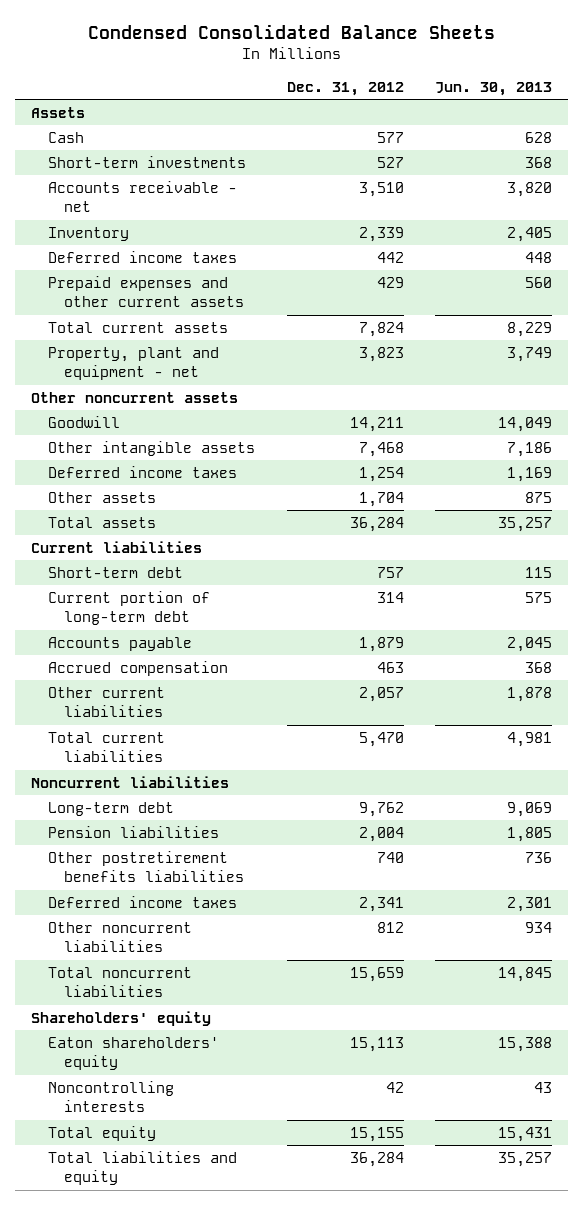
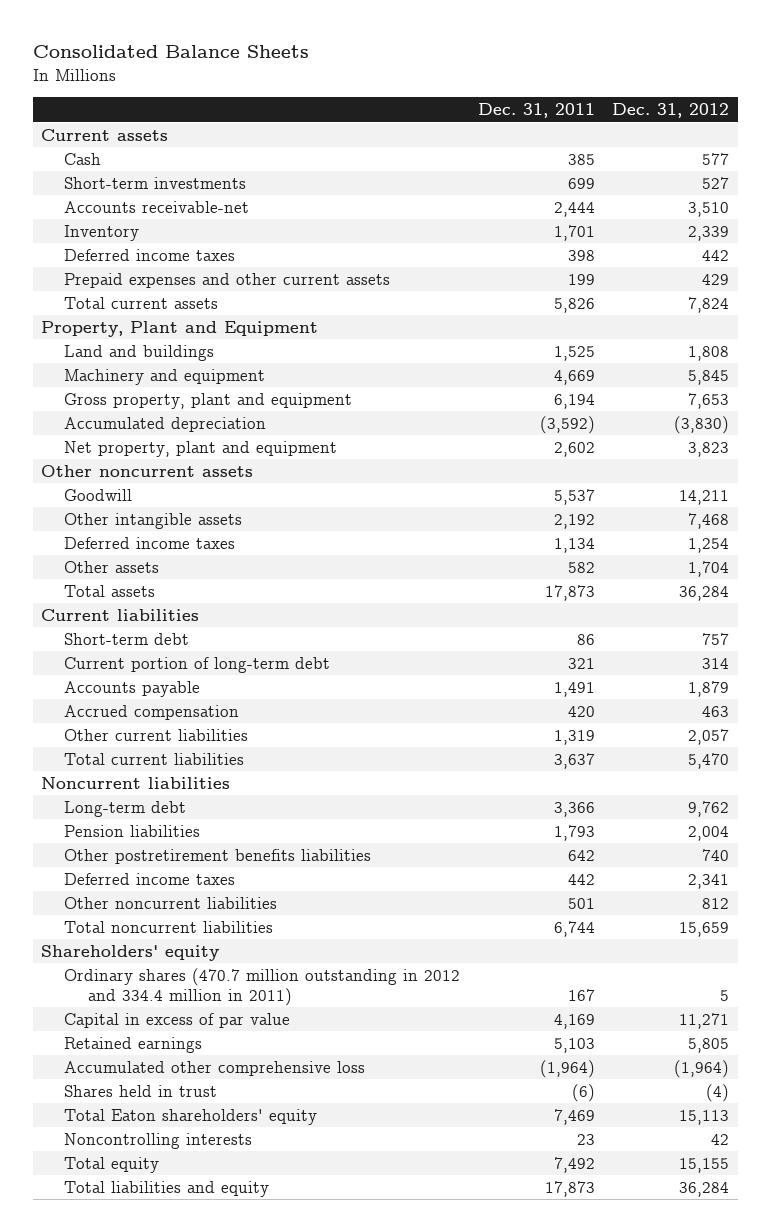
- Condensed Consolidated Balance Sheets
+ Consolidated Balance Sheets
- | Dec. 31, 2012 | Jun. 30, 2013
+ | Dec. 31, 2011 | Dec. 31, 2012
- Assets
+ Current assets
- Accounts receivable - net | 3,510 | 3,820
+ Accounts receivable-net | 2,444 | 3,510
- Property, plant and equipment - net | 3,823 | 3,749
+ Property, Plant and Equipment
+ Land and buildings | 1,525 | 1,808
+ Machinery and equipment | 4,669 | 5,845
+ Gross property, plant and equipment | 6,194 | 7,653
+ Accumulated depreciation | (3,592) | (3,830)
+ Net property, plant and equipment | 2,602 | 3,823
- Eaton shareholders' equity | 15,113 | 15,388
+ Ordinary shares (470.7 million outstanding in 2012 and 334.4 million in 2011) | 167 | 5
+ Capital in excess of par value | 4,169 | 11,271
+ Retained earnings | 5,103 | 5,805
+ Accumulated other comprehensive loss | (1,964) | (1,964)
+ Shares held in trust | (6) | (4)
+ Total Eaton shareholders' equity | 7,469 | 15,113

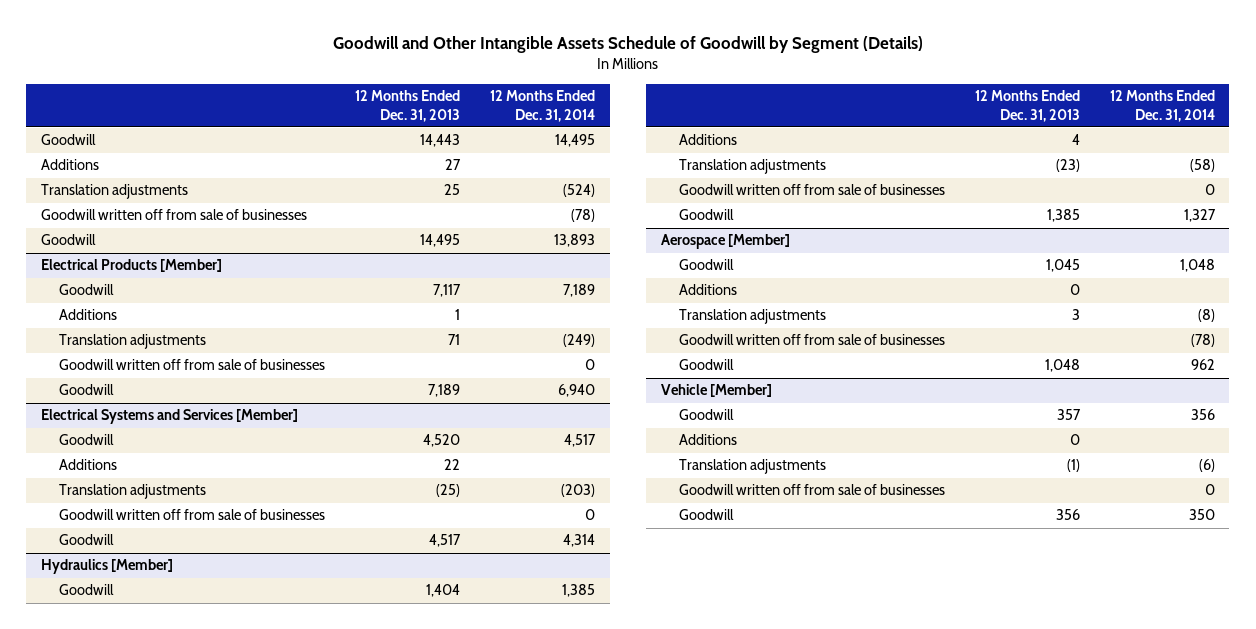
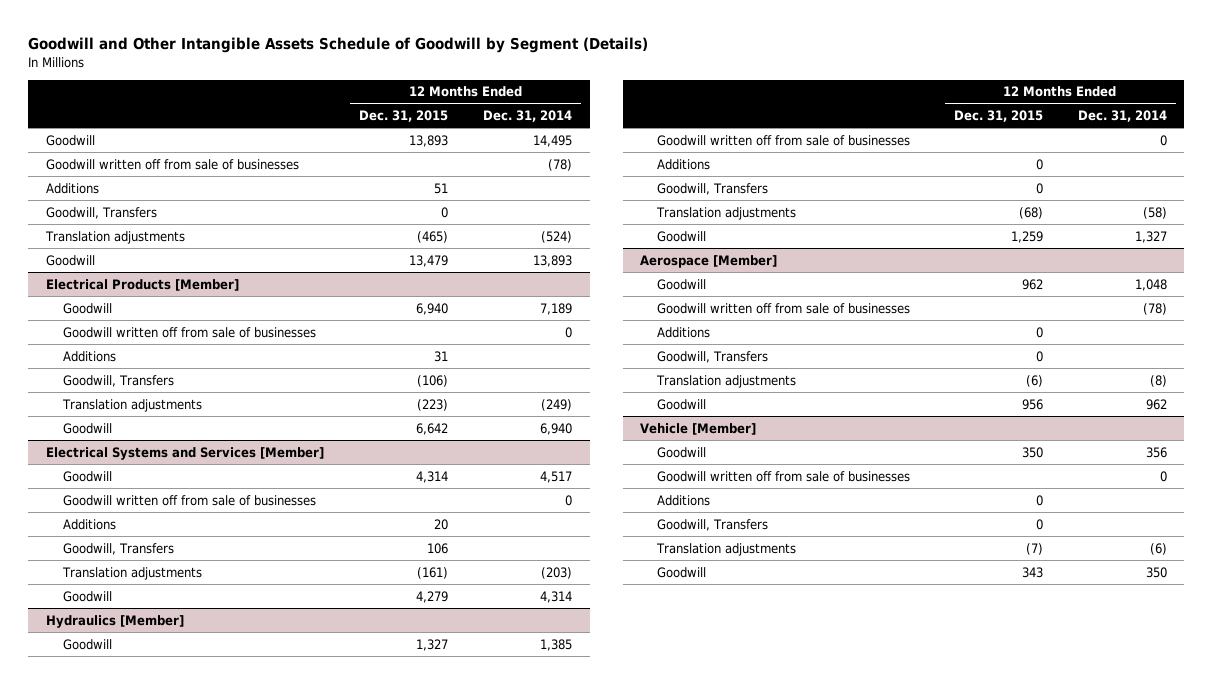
- | 12 Months Ended Dec. 31, 2013 | 12 Months Ended Dec. 31, 2014
+ | 12 Months Ended Dec. 31, 2015 | 12 Months Ended Dec. 31, 2014
moved up: Goodwill written off from sale of businesses | | (78)
+ Goodwill, Transfers | 0 |
@ Electrical Products [Member]
moved up: Goodwill written off from sale of businesses | | 0
+ Goodwill, Transfers | (106) |
@ Electrical Systems and Services [Member]
moved up: Goodwill written off from sale of businesses | | 0
+ Goodwill, Transfers | 106 |
@ Hydraulics [Member]
moved up: Goodwill written off from sale of businesses | | 0
+ Goodwill, Transfers | 0 |
@ Aerospace [Member]
moved up: Goodwill written off from sale of businesses | | (78)
+ Goodwill, Transfers | 0 |
@ Vehicle [Member]
moved up: Goodwill written off from sale of businesses | | 0
+ Goodwill, Transfers | 0 |

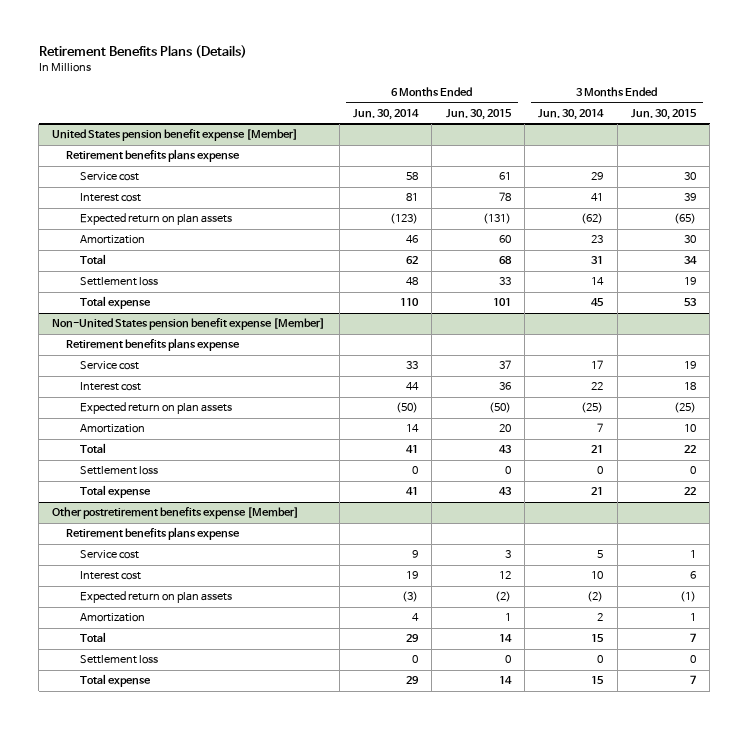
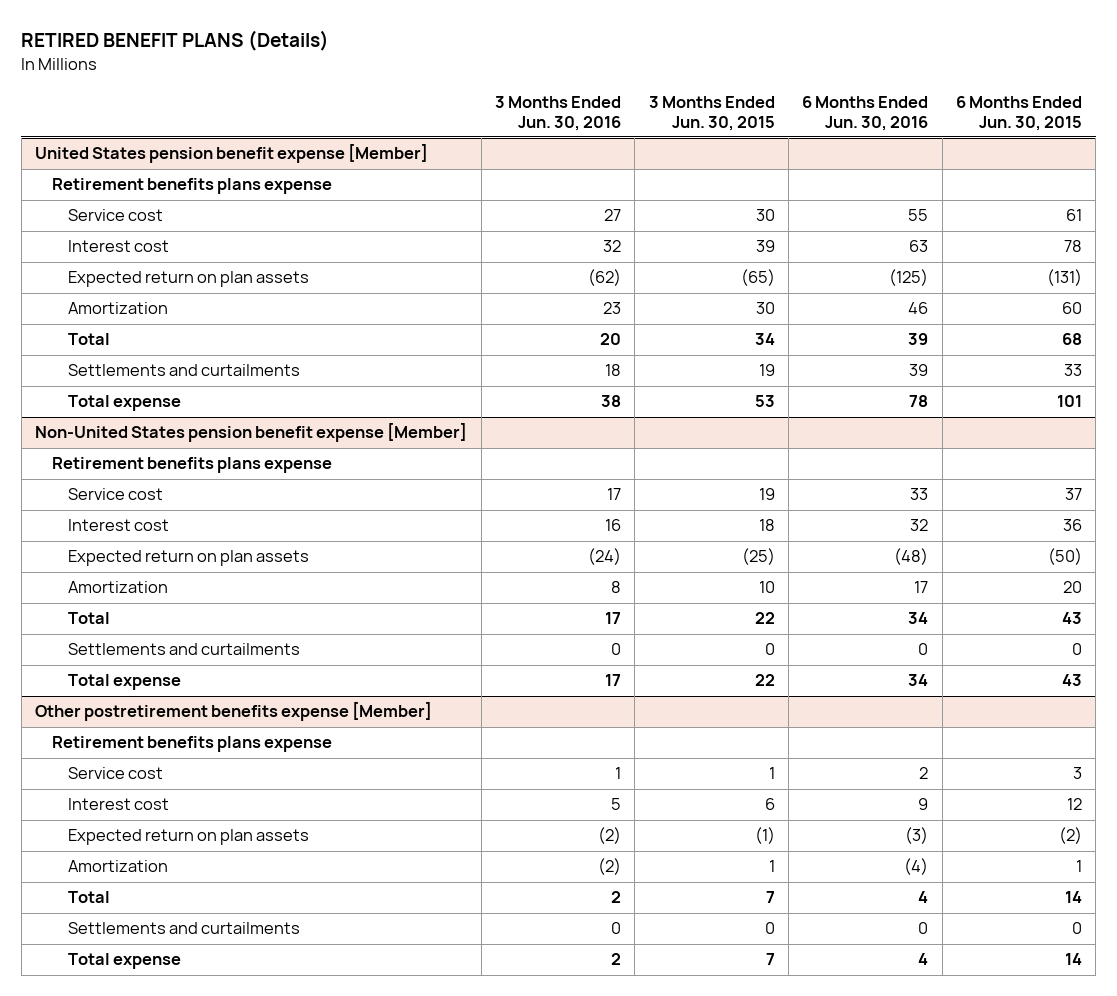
- Retirement Benefits Plans (Details)
+ RETIRED BENEFIT PLANS (Details)
- | 6 Months Ended Jun. 30, 2014 | 6 Months Ended Jun. 30, 2015 | 3 Months Ended Jun. 30, 2014 | 3 Months Ended Jun. 30, 2015
+ | 3 Months Ended Jun. 30, 2016 | 3 Months Ended Jun. 30, 2015 | 6 Months Ended Jun. 30, 2016 | 6 Months Ended Jun. 30, 2015
@ United States pension benefit expense [Member]
- Settlement loss | 48 | 33 | 14 | 19
+ Settlements and curtailments | 18 | 19 | 39 | 33
@ Non-United States pension benefit expense [Member]
- Settlement loss | 0 | 0 | 0 | 0
+ Settlements and curtailments | 0 | 0 | 0 | 0
@ Other postretirement benefits expense [Member]
- Settlement loss | 0 | 0 | 0 | 0
+ Settlements and curtailments | 0 | 0 | 0 | 0

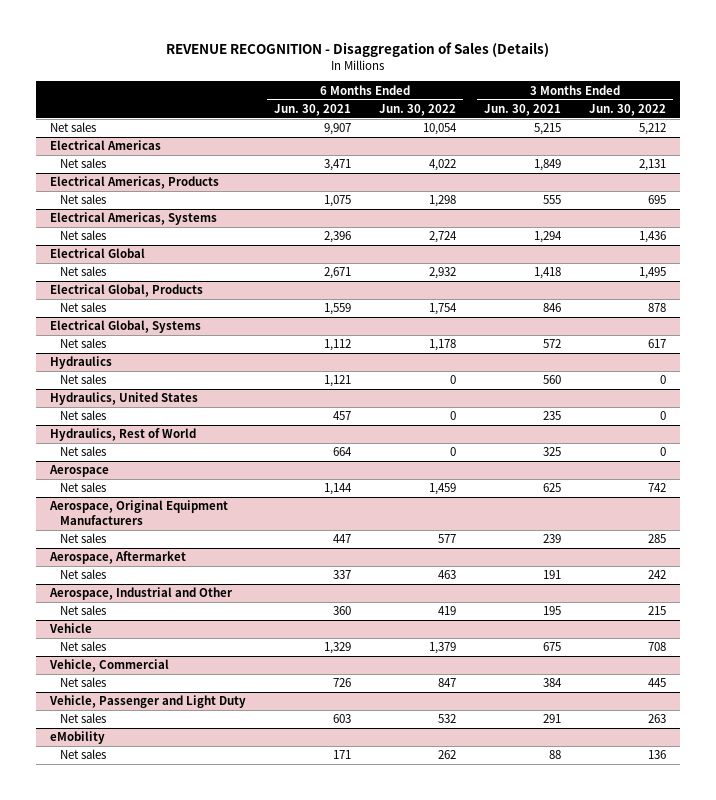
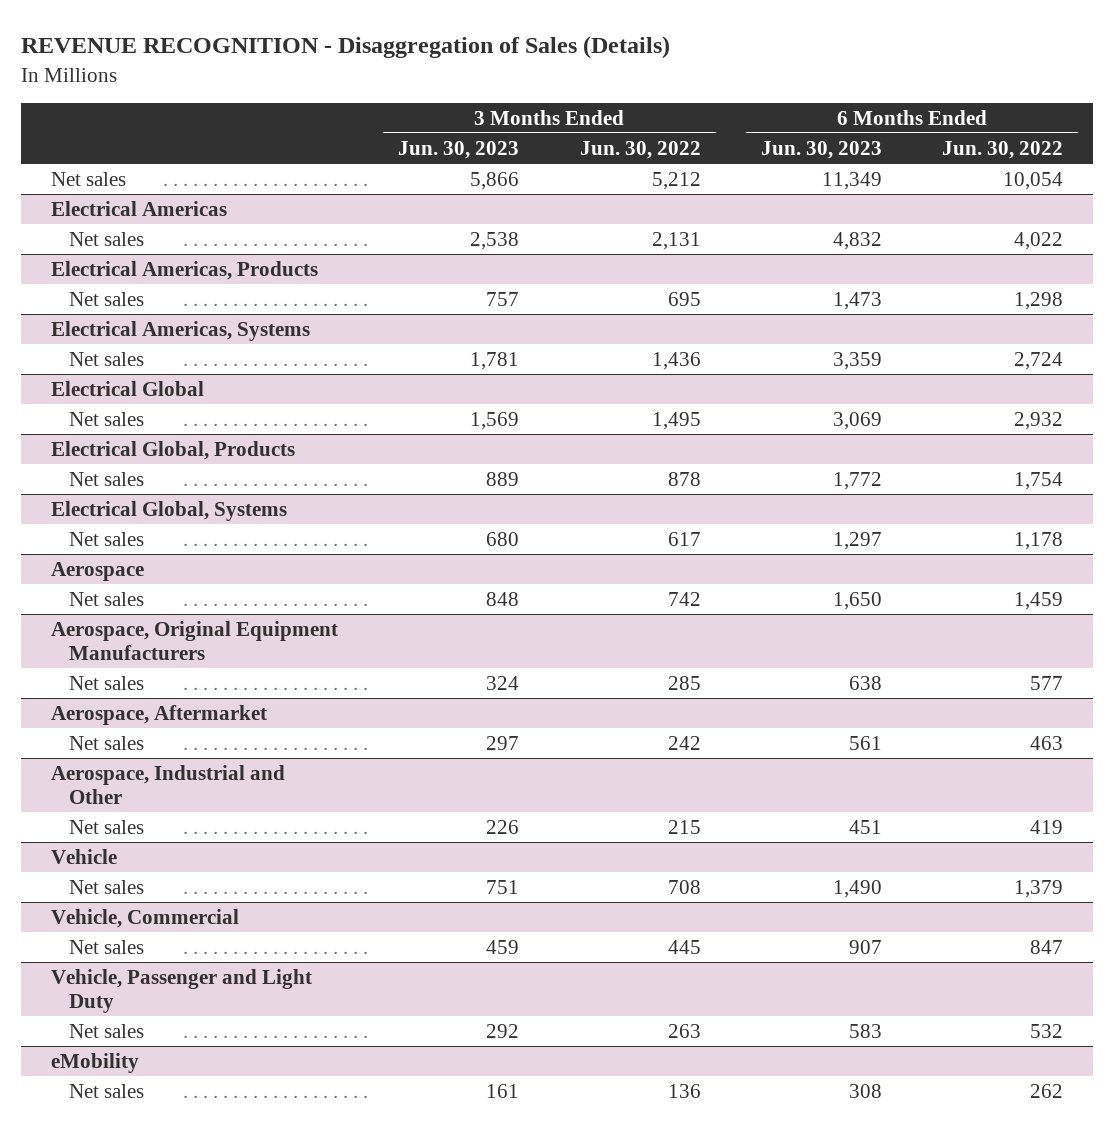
- | 6 Months Ended Jun. 30, 2021 | 6 Months Ended Jun. 30, 2022 | 3 Months Ended Jun. 30, 2021 | 3 Months Ended Jun. 30, 2022
+ | 3 Months Ended Jun. 30, 2023 | 3 Months Ended Jun. 30, 2022 | 6 Months Ended Jun. 30, 2023 | 6 Months Ended Jun. 30, 2022
- Hydraulics
- Net sales | 1,121 | 0 | 560 | 0
- Hydraulics, United States
- Net sales | 457 | 0 | 235 | 0
- Hydraulics, Rest of World
- Net sales | 664 | 0 | 325 | 0

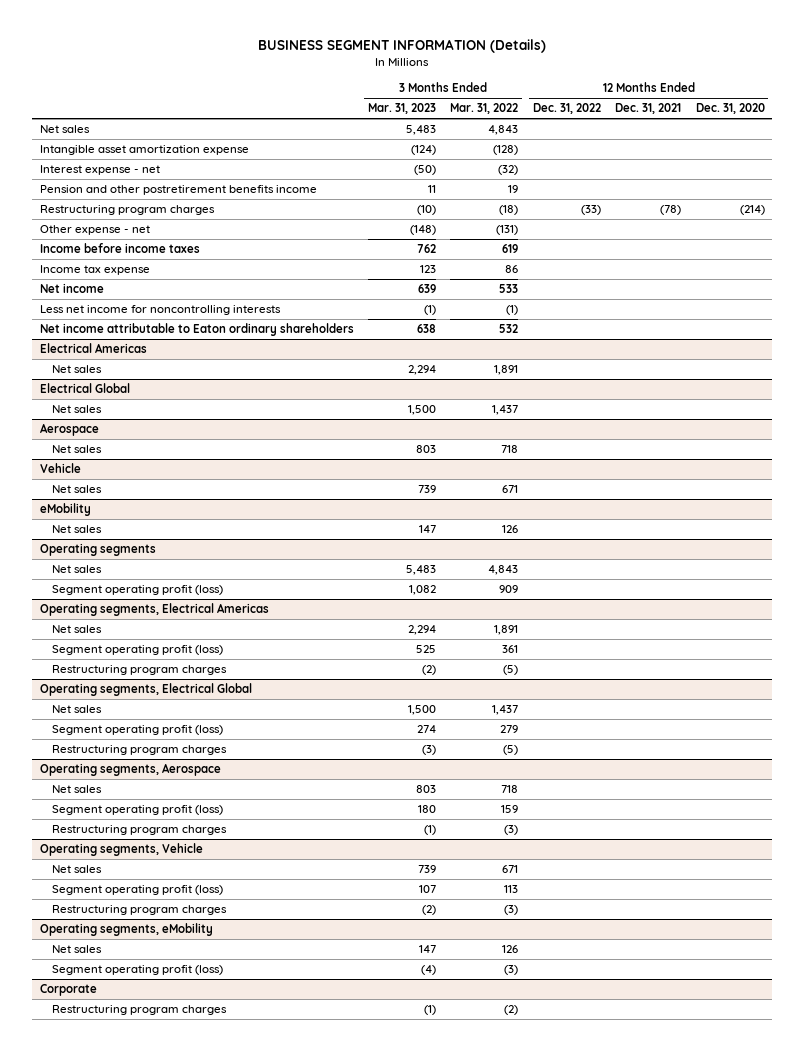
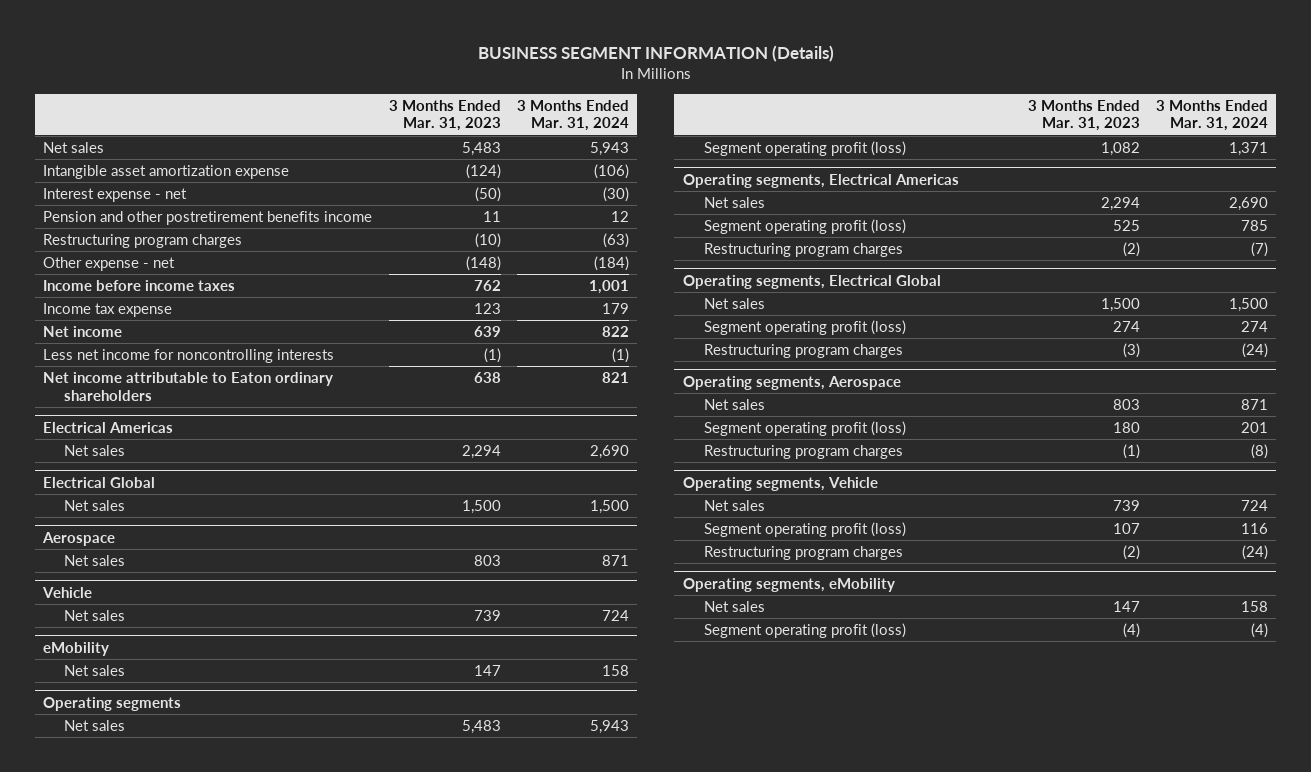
- | 3 Months Ended Mar. 31, 2023 | 3 Months Ended Mar. 31, 2022 | 12 Months Ended Dec. 31, 2022 | 12 Months Ended Dec. 31, 2021 | 12 Months Ended Dec. 31, 2020
+ | 3 Months Ended Mar. 31, 2023 | 3 Months Ended Mar. 31, 2024
- Corporate
- Restructuring program charges | (1) | (2) | | |

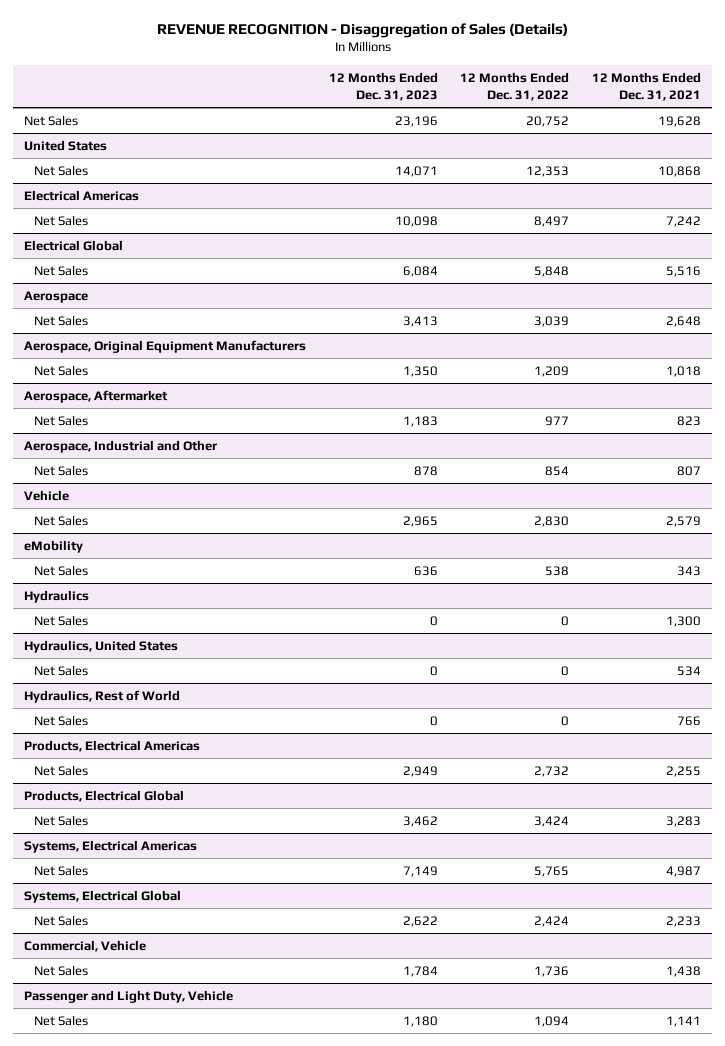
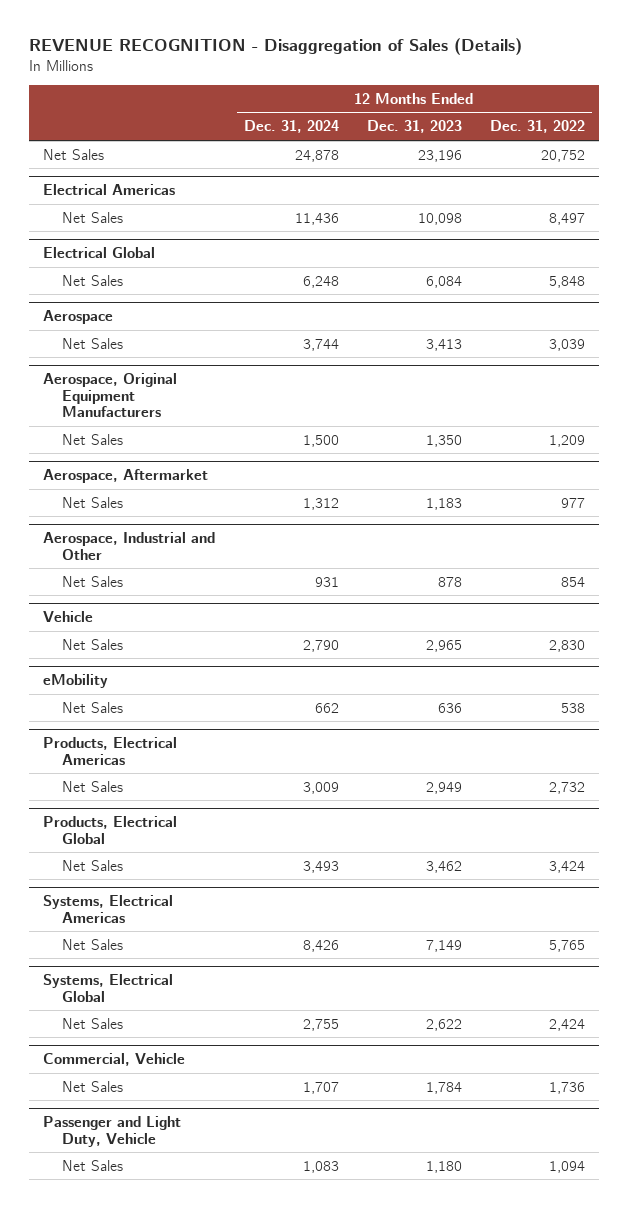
- | 12 Months Ended Dec. 31, 2023 | 12 Months Ended Dec. 31, 2022 | 12 Months Ended Dec. 31, 2021
+ | 12 Months Ended Dec. 31, 2024 | 12 Months Ended Dec. 31, 2023 | 12 Months Ended Dec. 31, 2022
- United States
- Net Sales | 14,071 | 12,353 | 10,868
- Hydraulics
- Net Sales | 0 | 0 | 1,300
- Hydraulics, United States
- Net Sales | 0 | 0 | 534
- Hydraulics, Rest of World
- Net Sales | 0 | 0 | 766

